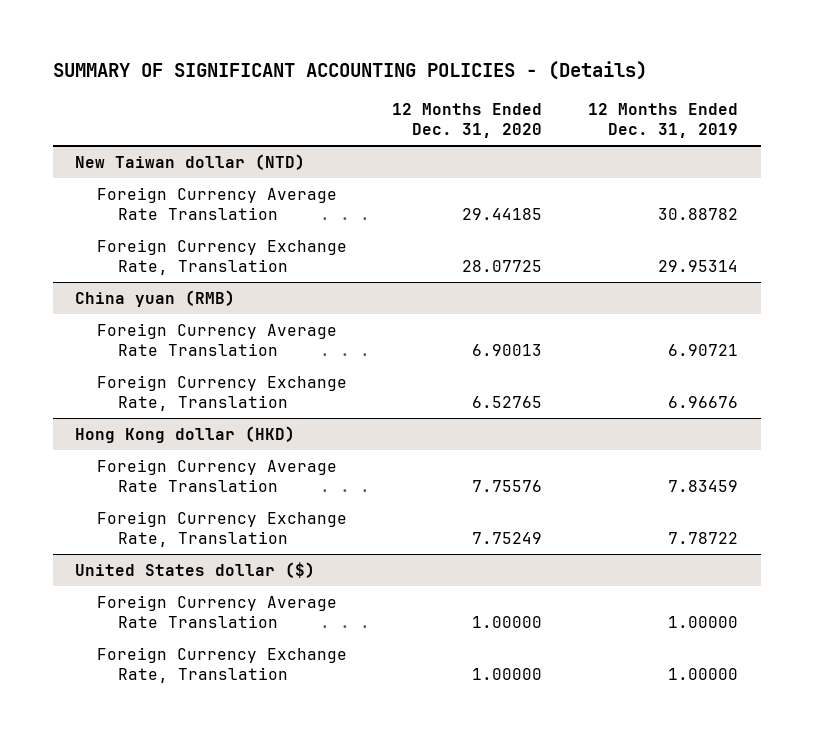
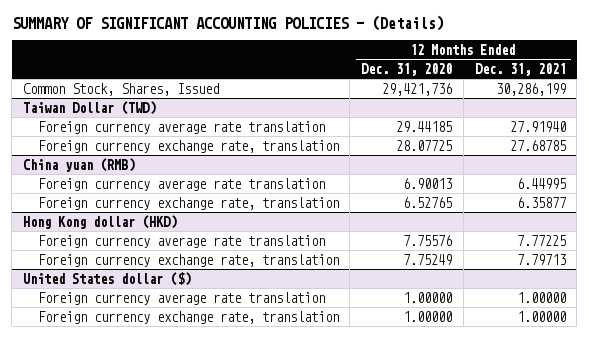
- | 12 Months Ended Dec. 31, 2020 | 12 Months Ended Dec. 31, 2019
+ | 12 Months Ended Dec. 31, 2020 | 12 Months Ended Dec. 31, 2021
- New Taiwan dollar (NTD)
- Foreign Currency Average Rate Translation | 29.44185 | 30.88782
- Foreign Currency Exchange Rate, Translation | 28.07725 | 29.95314
+ Common Stock, Shares, Issued | 29,421,736 | 30,286,199
+ Taiwan Dollar (TWD)
+ Foreign currency average rate translation | 29.44185 | 27.91940
+ Foreign currency exchange rate, translation | 28.07725 | 27.68785
@ China yuan (RMB)
- Foreign Currency Average Rate Translation | 6.90013 | 6.90721
- Foreign Currency Exchange Rate, Translation | 6.52765 | 6.96676
+ Foreign currency average rate translation | 6.90013 | 6.44995
+ Foreign currency exchange rate, translation | 6.52765 | 6.35877
@ Hong Kong dollar (HKD)
- Foreign Currency Average Rate Translation | 7.75576 | 7.83459
- Foreign Currency Exchange Rate, Translation | 7.75249 | 7.78722
+ Foreign currency average rate translation | 7.75576 | 7.77225
+ Foreign currency exchange rate, translation | 7.75249 | 7.79713
@ United States dollar ($)
- Foreign Currency Average Rate Translation | 1.00000 | 1.00000
- Foreign Currency Exchange Rate, Translation | 1.00000 | 1.00000
+ Foreign currency average rate translation | 1.00000 | 1.00000
+ Foreign currency exchange rate, translation | 1.00000 | 1.00000

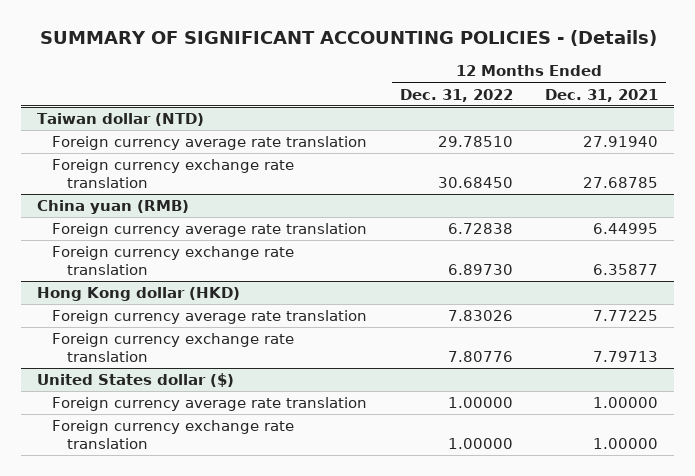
- | 12 Months Ended Dec. 31, 2020 | 12 Months Ended Dec. 31, 2021
+ | 12 Months Ended Dec. 31, 2022 | 12 Months Ended Dec. 31, 2021
- Common Stock, Shares, Issued | 29,421,736 | 30,286,199
- Taiwan Dollar (TWD)
+ Taiwan dollar (NTD)
- Foreign currency exchange rate, translation | 28.07725 | 27.68785
+ Foreign currency exchange rate translation | 30.68450 | 27.68785
@ China yuan (RMB)
- Foreign currency exchange rate, translation | 6.52765 | 6.35877
+ Foreign currency exchange rate translation | 6.89730 | 6.35877
@ Hong Kong dollar (HKD)
- Foreign currency exchange rate, translation | 7.75249 | 7.79713
+ Foreign currency exchange rate translation | 7.80776 | 7.79713
@ United States dollar ($)
- Foreign currency exchange rate, translation | 1.00000 | 1.00000
+ Foreign currency exchange rate translation | 1.00000 | 1.00000

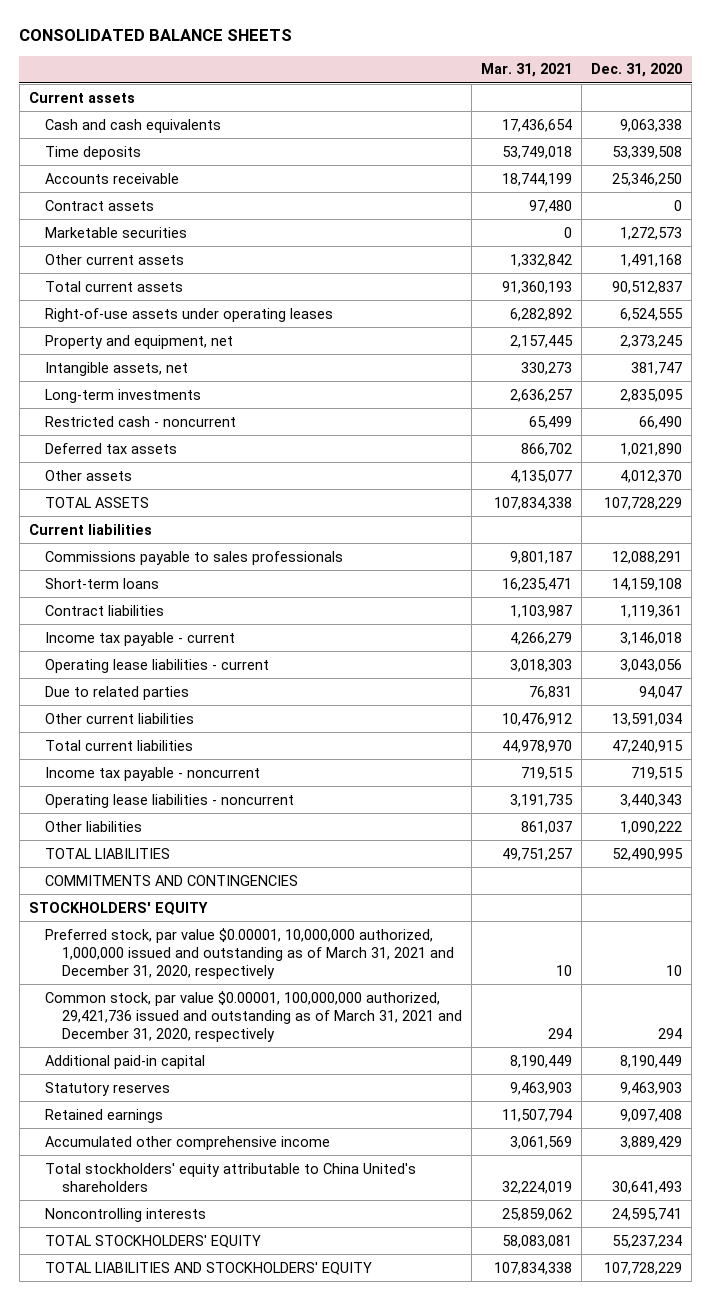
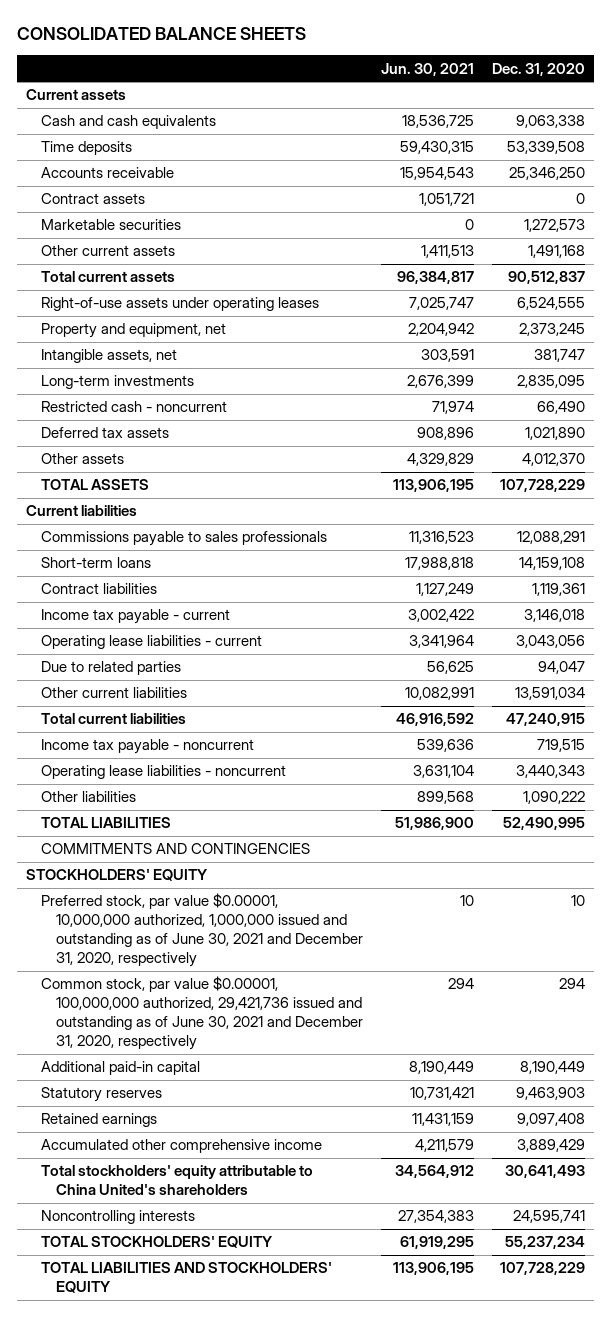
- | Mar. 31, 2021 | Dec. 31, 2020
+ | Jun. 30, 2021 | Dec. 31, 2020
- Preferred stock, par value $0.00001, 10,000,000 authorized, 1,000,000 issued and outstanding as of March 31, 2021 and December 31, 2020, respectively | 10 | 10
- Common stock, par value $0.00001, 100,000,000 authorized, 29,421,736 issued and outstanding as of March 31, 2021 and December 31, 2020, respectively | 294 | 294
+ Preferred stock, par value $0.00001, 10,000,000 authorized, 1,000,000 issued and outstanding as of June 30, 2021 and December 31, 2020, respectively | 10 | 10
+ Common stock, par value $0.00001, 100,000,000 authorized, 29,421,736 issued and outstanding as of June 30, 2021 and December 31, 2020, respectively | 294 | 294

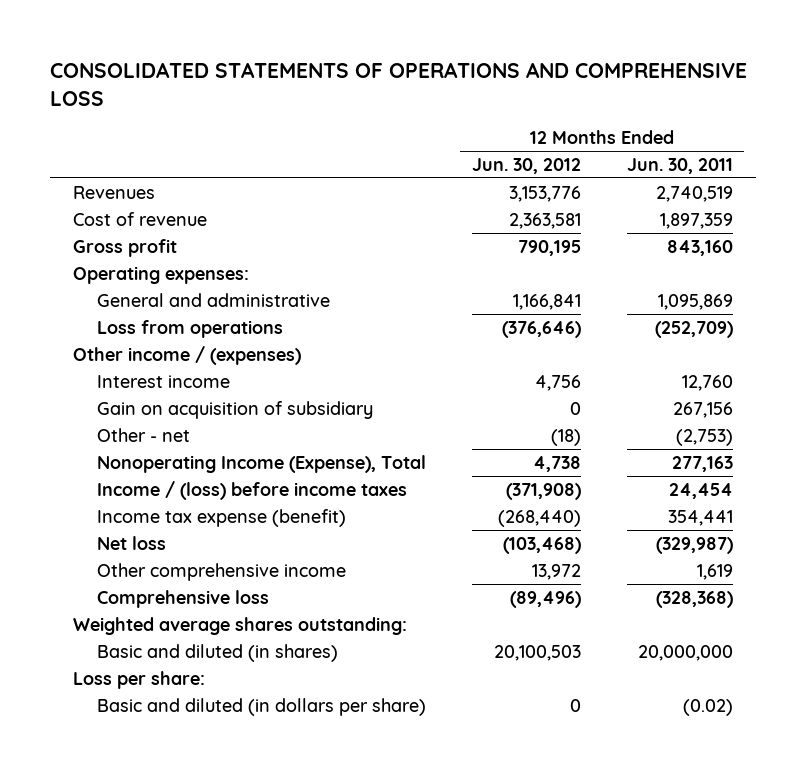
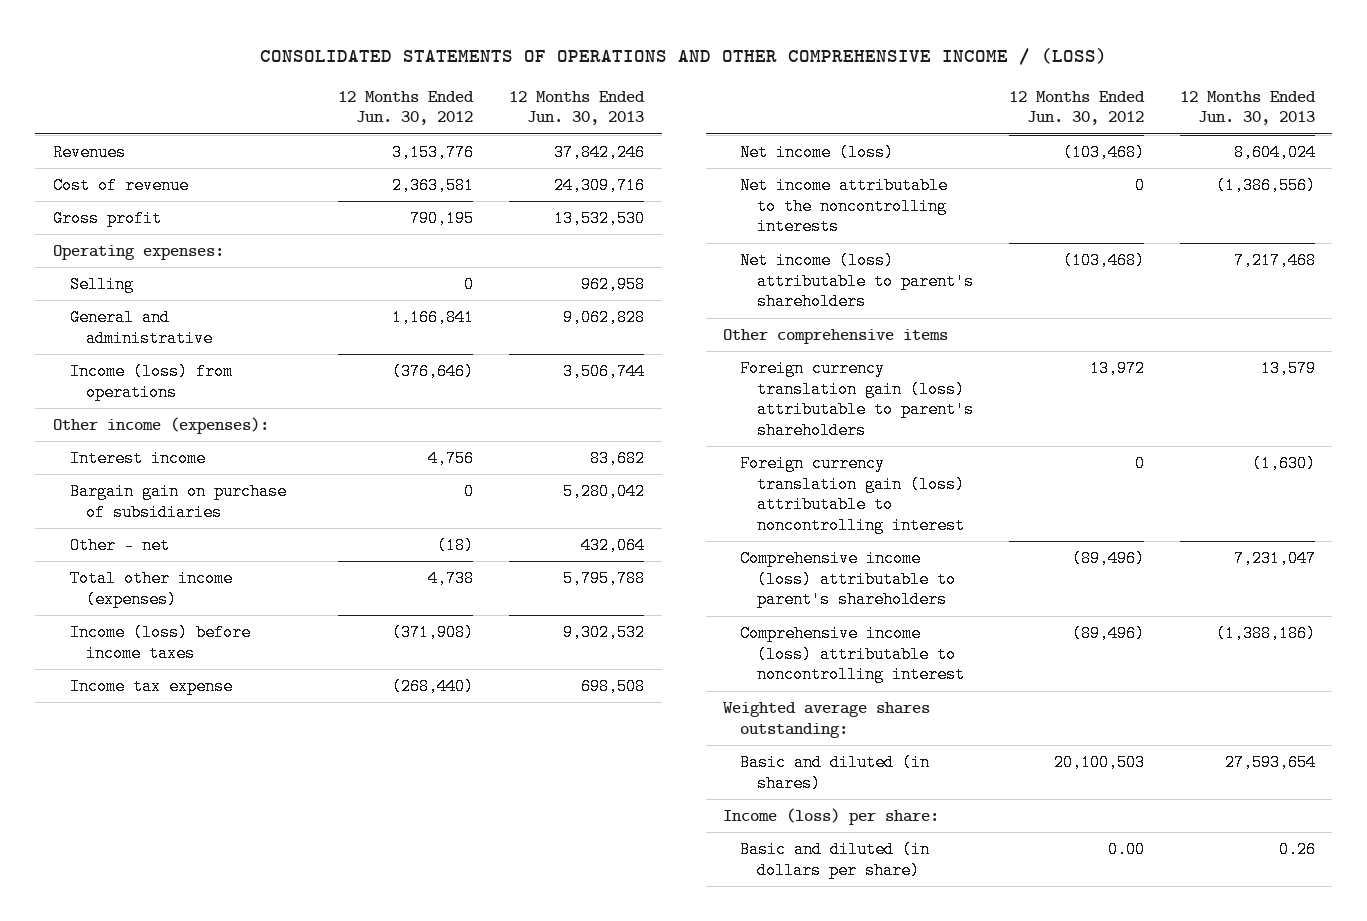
- CONSOLIDATED STATEMENTS OF OPERATIONS AND COMPREHENSIVE LOSS
+ CONSOLIDATED STATEMENTS OF OPERATIONS AND OTHER COMPREHENSIVE INCOME / (LOSS)
- | 12 Months Ended Jun. 30, 2012 | 12 Months Ended Jun. 30, 2011
+ | 12 Months Ended Jun. 30, 2012 | 12 Months Ended Jun. 30, 2013
+ Selling | 0 | 962,958
- Loss from operations | (376,646) | (252,709)
- Other income / (expenses)
+ Income (loss) from operations | (376,646) | 3,506,744
+ Other income (expenses):
- Gain on acquisition of subsidiary | 0 | 267,156
+ Bargain gain on purchase of subsidiaries | 0 | 5,280,042
- Nonoperating Income (Expense), Total | 4,738 | 277,163
- Income / (loss) before income taxes | (371,908) | 24,454
- Income tax expense (benefit) | (268,440) | 354,441
- Net loss | (103,468) | (329,987)
- Other comprehensive income | 13,972 | 1,619
- Comprehensive loss | (89,496) | (328,368)
+ Total other income (expenses) | 4,738 | 5,795,788
+ Income (loss) before income taxes | (371,908) | 9,302,532
+ Income tax expense | (268,440) | 698,508
+ Net income (loss) | (103,468) | 8,604,024
+ Net income attributable to the noncontrolling interests | 0 | (1,386,556)
+ Net income (loss) attributable to parent's shareholders | (103,468) | 7,217,468
+ Other comprehensive items
+ Foreign currency translation gain (loss) attributable to parent's shareholders | 13,972 | 13,579
+ Foreign currency translation gain (loss) attributable to noncontrolling interest | 0 | (1,630)
+ Comprehensive income (loss) attributable to parent's shareholders | (89,496) | 7,231,047
+ Comprehensive income (loss) attributable to noncontrolling interest | (89,496) | (1,388,186)
- Loss per share:
- Basic and diluted (in dollars per share) | 0 | (0.02)
+ Income (loss) per share:
+ Basic and diluted (in dollars per share) | 0.00 | 0.26

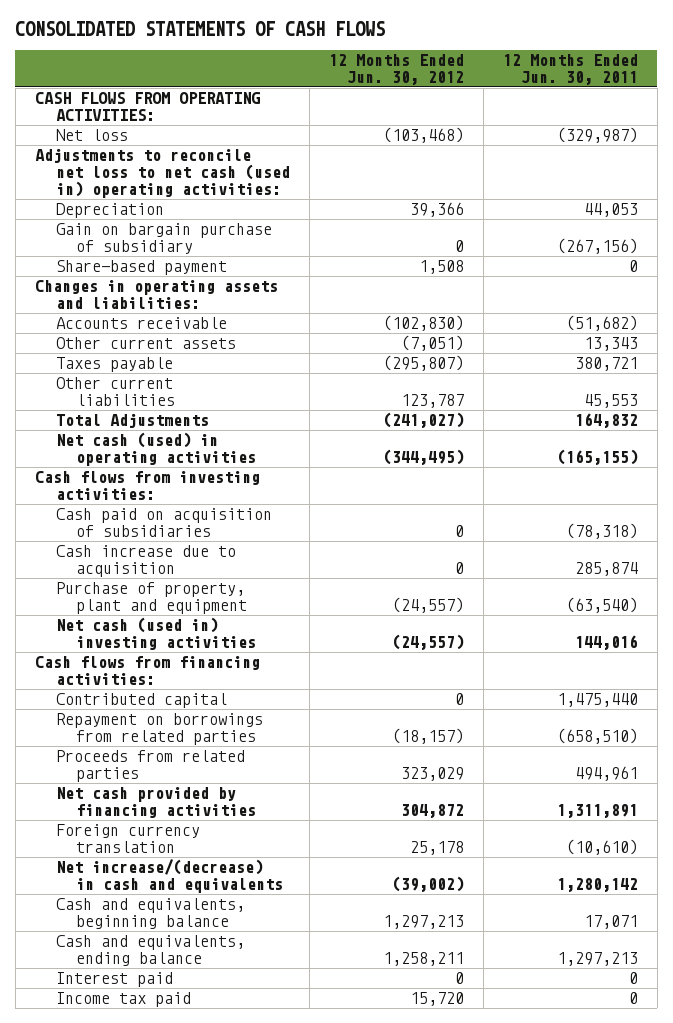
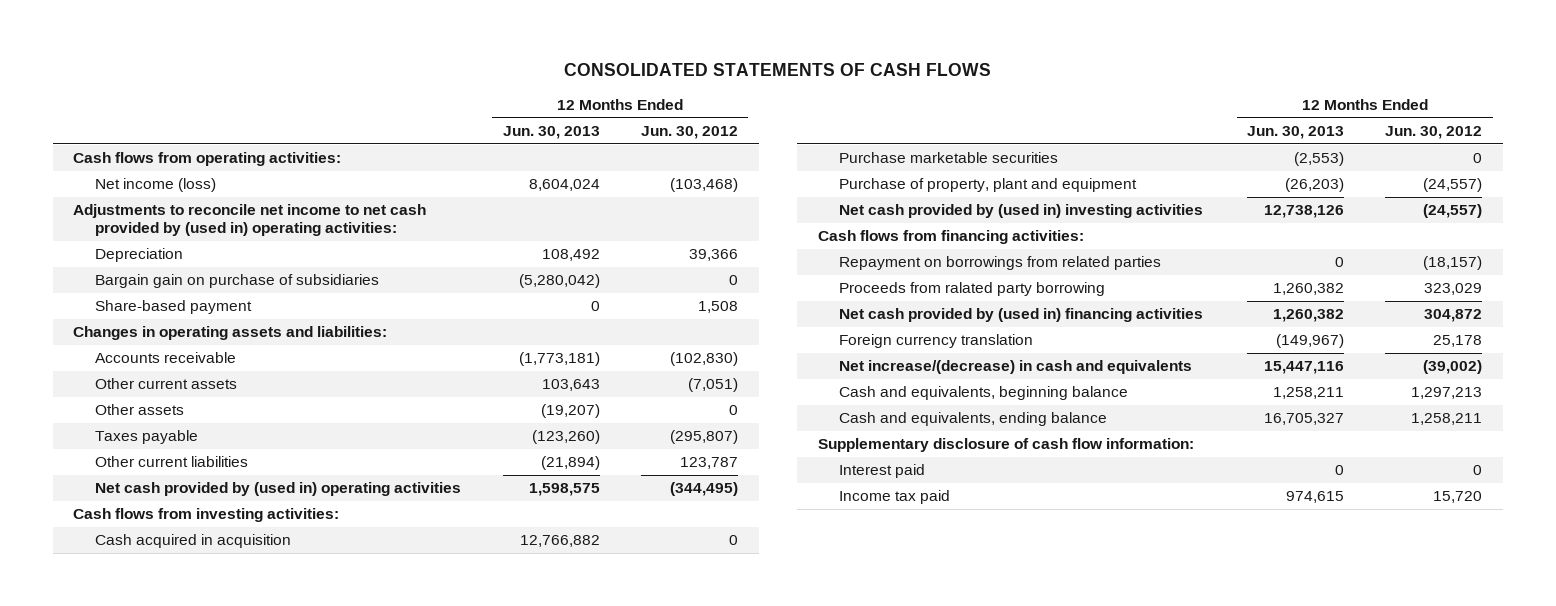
- | 12 Months Ended Jun. 30, 2012 | 12 Months Ended Jun. 30, 2011
+ | 12 Months Ended Jun. 30, 2013 | 12 Months Ended Jun. 30, 2012
- CASH FLOWS FROM OPERATING ACTIVITIES:
- Net loss | (103,468) | (329,987)
- Adjustments to reconcile net loss to net cash (used in) operating activities:
+ Cash flows from operating activities:
+ Net income (loss) | 8,604,024 | (103,468)
+ Adjustments to reconcile net income to net cash provided by (used in) operating activities:
- Gain on bargain purchase of subsidiary | 0 | (267,156)
+ Bargain gain on purchase of subsidiaries | (5,280,042) | 0
+ Other assets | (19,207) | 0
- Total Adjustments | (241,027) | 164,832
- Net cash (used) in operating activities | (344,495) | (165,155)
+ Net cash provided by (used in) operating activities | 1,598,575 | (344,495)
- Cash paid on acquisition of subsidiaries | 0 | (78,318)
- Cash increase due to acquisition | 0 | 285,874
+ Cash acquired in acquisition | 12,766,882 | 0
+ Purchase marketable securities | (2,553) | 0
- Net cash (used in) investing activities | (24,557) | 144,016
+ Net cash provided by (used in) investing activities | 12,738,126 | (24,557)
- Contributed capital | 0 | 1,475,440
- Proceeds from related parties | 323,029 | 494,961
- Net cash provided by financing activities | 304,872 | 1,311,891
+ Proceeds from ralated party borrowing | 1,260,382 | 323,029
+ Net cash provided by (used in) financing activities | 1,260,382 | 304,872
+ Supplementary disclosure of cash flow information:

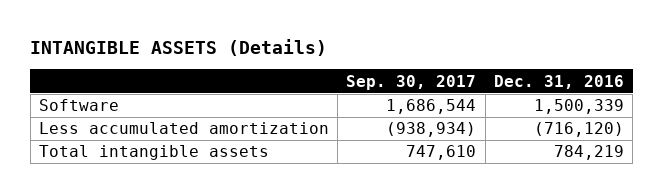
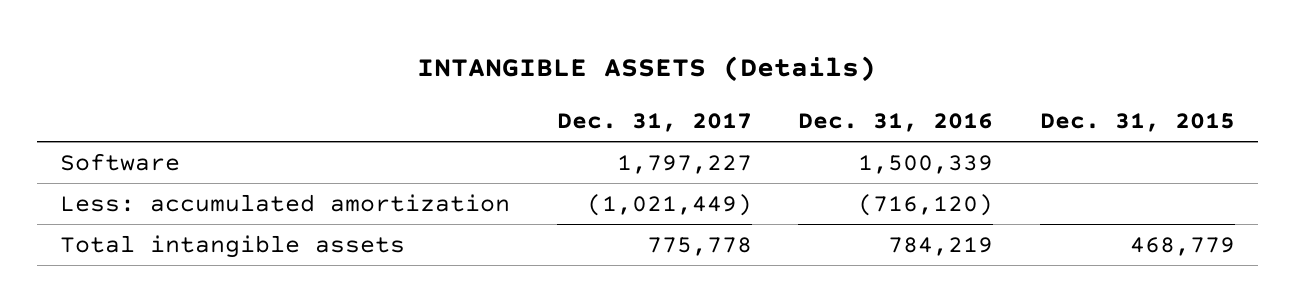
- | Sep. 30, 2017 | Dec. 31, 2016
+ | Dec. 31, 2017 | Dec. 31, 2016 | Dec. 31, 2015
- Less accumulated amortization | (938,934) | (716,120)
+ Less: accumulated amortization | (1,021,449) | (716,120) |

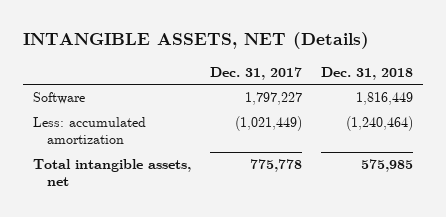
- INTANGIBLE ASSETS (Details)
+ INTANGIBLE ASSETS, NET (Details)
- | Dec. 31, 2017 | Dec. 31, 2016 | Dec. 31, 2015
+ | Dec. 31, 2017 | Dec. 31, 2018
- Total intangible assets | 775,778 | 784,219 | 468,779
+ Total intangible assets, net | 775,778 | 575,985

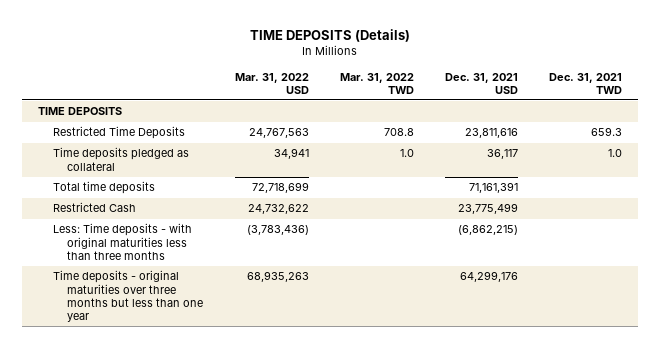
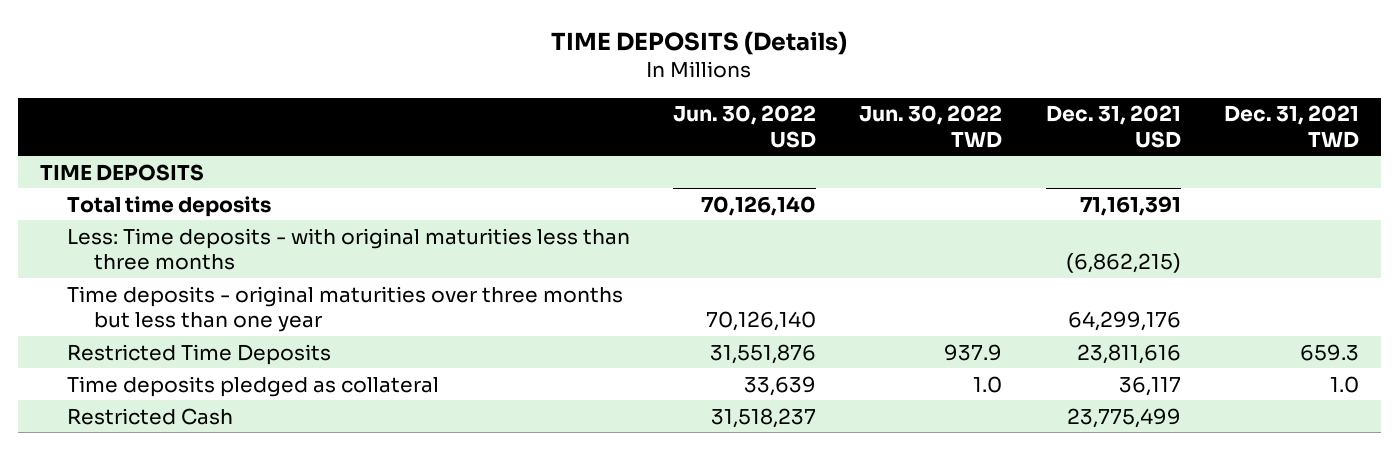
- | Mar. 31, 2022 USD | Mar. 31, 2022 TWD | Dec. 31, 2021 USD | Dec. 31, 2021 TWD
+ | Jun. 30, 2022 USD | Jun. 30, 2022 TWD | Dec. 31, 2021 USD | Dec. 31, 2021 TWD
moved down: Restricted Time Deposits | 31,551,876 | 937.9 | 23,811,616 | 659.3
moved down: Time deposits pledged as collateral | 33,639 | 1.0 | 36,117 | 1.0
moved down: Restricted Cash | 31,518,237 | | 23,775,499 |

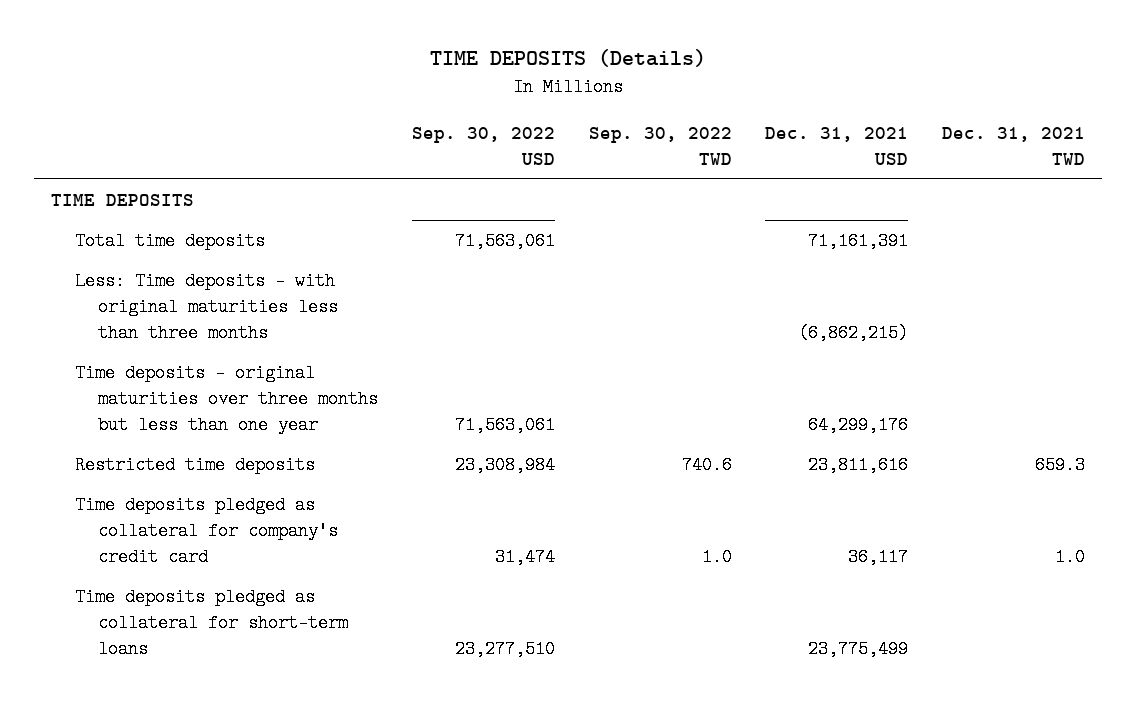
- | Jun. 30, 2022 USD | Jun. 30, 2022 TWD | Dec. 31, 2021 USD | Dec. 31, 2021 TWD
+ | Sep. 30, 2022 USD | Sep. 30, 2022 TWD | Dec. 31, 2021 USD | Dec. 31, 2021 TWD
- Restricted Time Deposits | 31,551,876 | 937.9 | 23,811,616 | 659.3
- Time deposits pledged as collateral | 33,639 | 1.0 | 36,117 | 1.0
- Restricted Cash | 31,518,237 | | 23,775,499 |
+ Restricted time deposits | 23,308,984 | 740.6 | 23,811,616 | 659.3
+ Time deposits pledged as collateral for company's credit card | 31,474 | 1.0 | 36,117 | 1.0
+ Time deposits pledged as collateral for short-term loans | 23,277,510 | | 23,775,499 |

